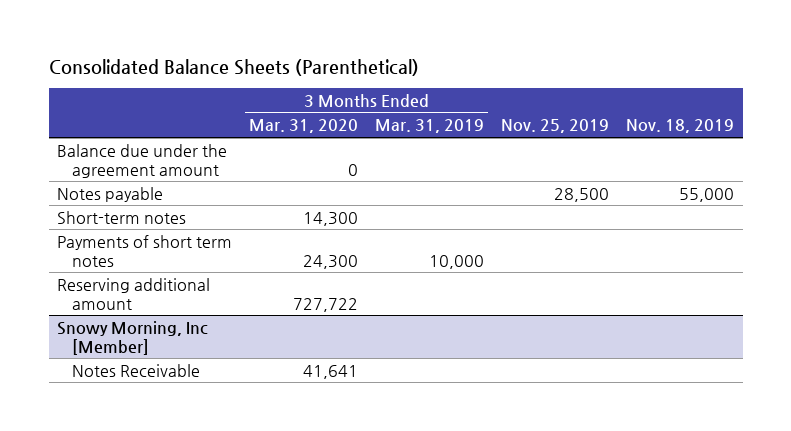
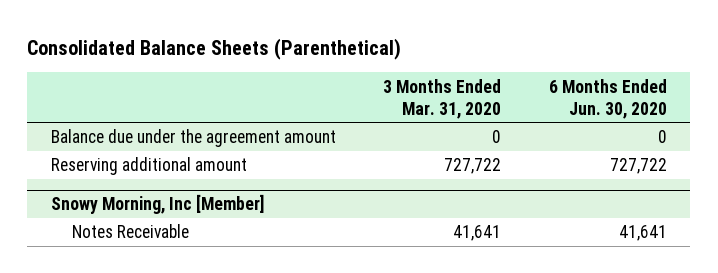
- | 3 Months Ended Mar. 31, 2020 | 3 Months Ended Mar. 31, 2019 | Nov. 25, 2019 | Nov. 18, 2019
+ | 3 Months Ended Mar. 31, 2020 | 6 Months Ended Jun. 30, 2020
- Notes payable | | | 28,500 | 55,000
- Short-term notes | 14,300 | | |
- Payments of short term notes | 24,300 | 10,000 | |

